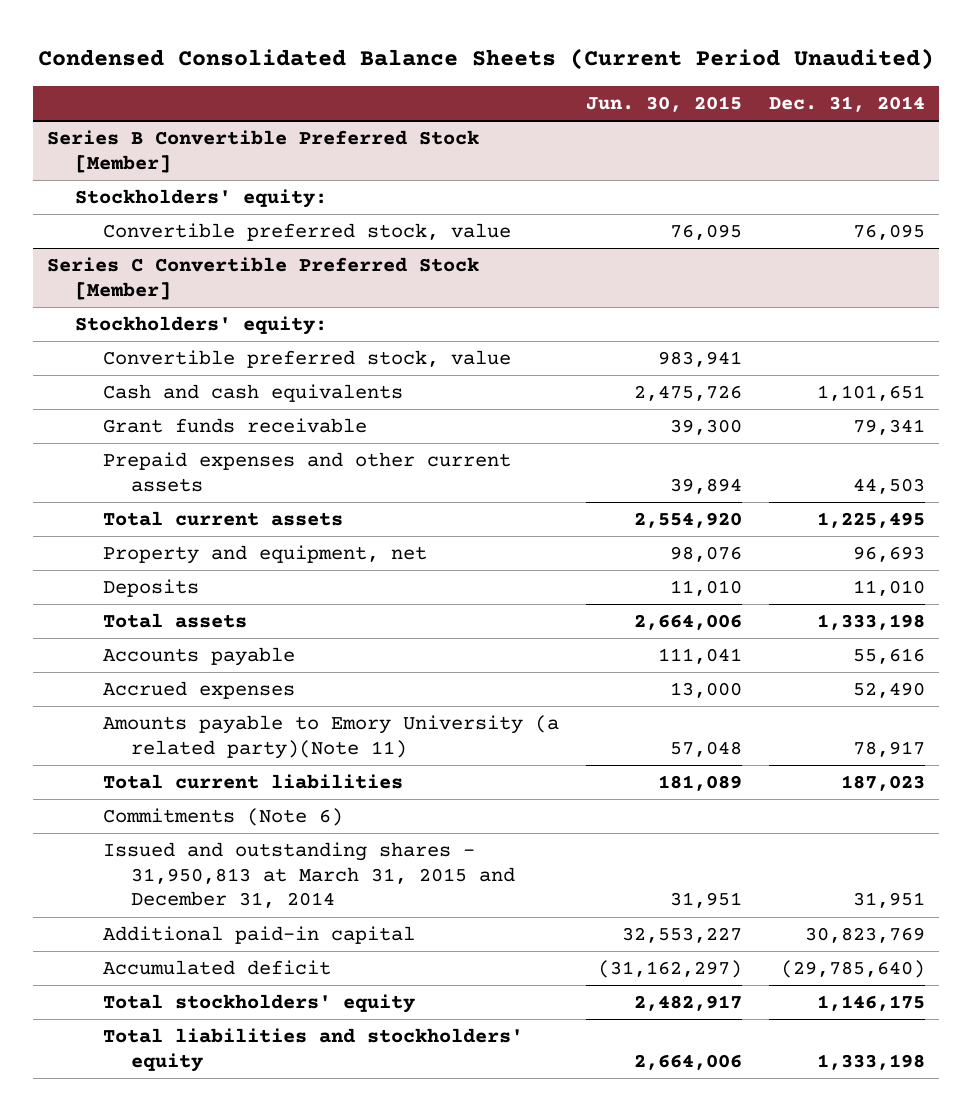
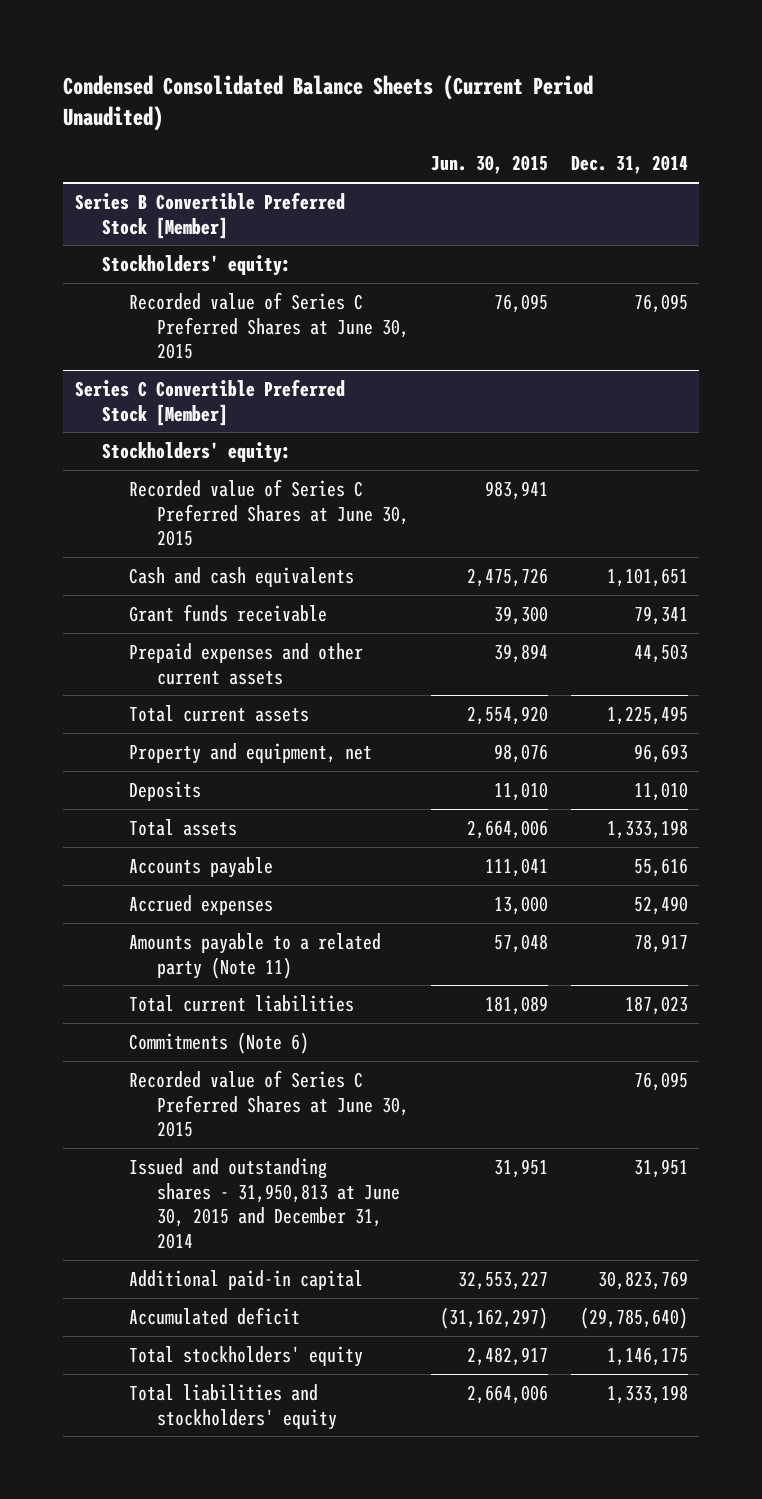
@ Series B Convertible Preferred Stock [Member]
- Convertible preferred stock, value | 76,095 | 76,095
+ Recorded value of Series C Preferred Shares at June 30, 2015 | 76,095 | 76,095
@ Series C Convertible Preferred Stock [Member]
- Convertible preferred stock, value | 983,941 |
+ Recorded value of Series C Preferred Shares at June 30, 2015 | 983,941 |
- Amounts payable to Emory University (a related party)(Note 11) | 57,048 | 78,917
+ Amounts payable to a related party (Note 11) | 57,048 | 78,917
- Issued and outstanding shares - 31,950,813 at March 31, 2015 and December 31, 2014 | 31,951 | 31,951
+ Recorded value of Series C Preferred Shares at June 30, 2015 | | 76,095
+ Issued and outstanding shares - 31,950,813 at June 30, 2015 and December 31, 2014 | 31,951 | 31,951

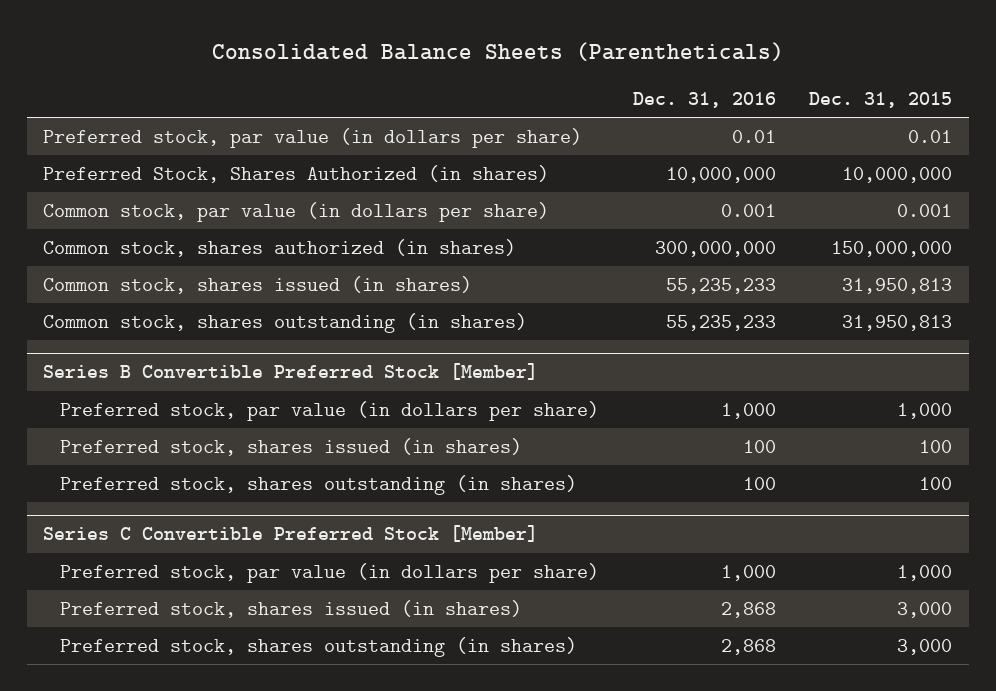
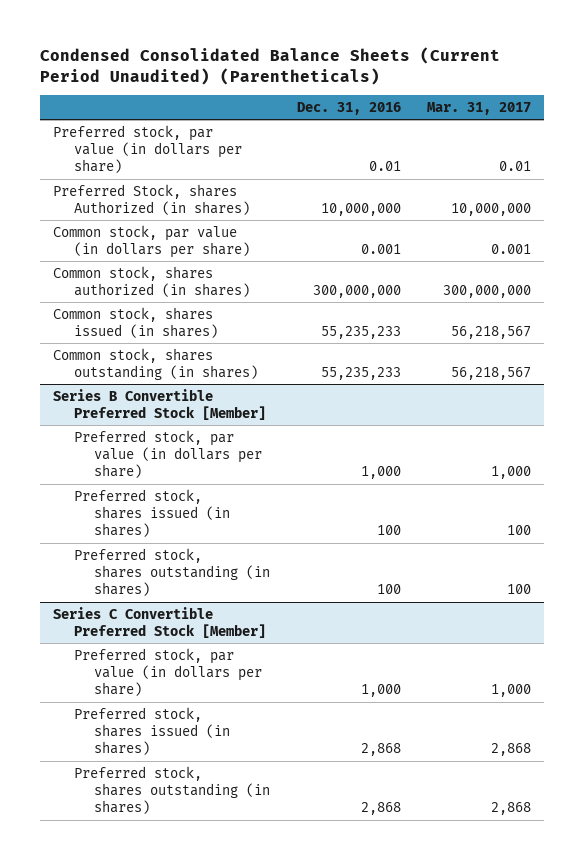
- Consolidated Balance Sheets (Parentheticals)
+ Condensed Consolidated Balance Sheets (Current Period Unaudited) (Parentheticals)
- | Dec. 31, 2016 | Dec. 31, 2015
+ | Dec. 31, 2016 | Mar. 31, 2017
- Preferred Stock, Shares Authorized (in shares) | 10,000,000 | 10,000,000
+ Preferred Stock, shares Authorized (in shares) | 10,000,000 | 10,000,000

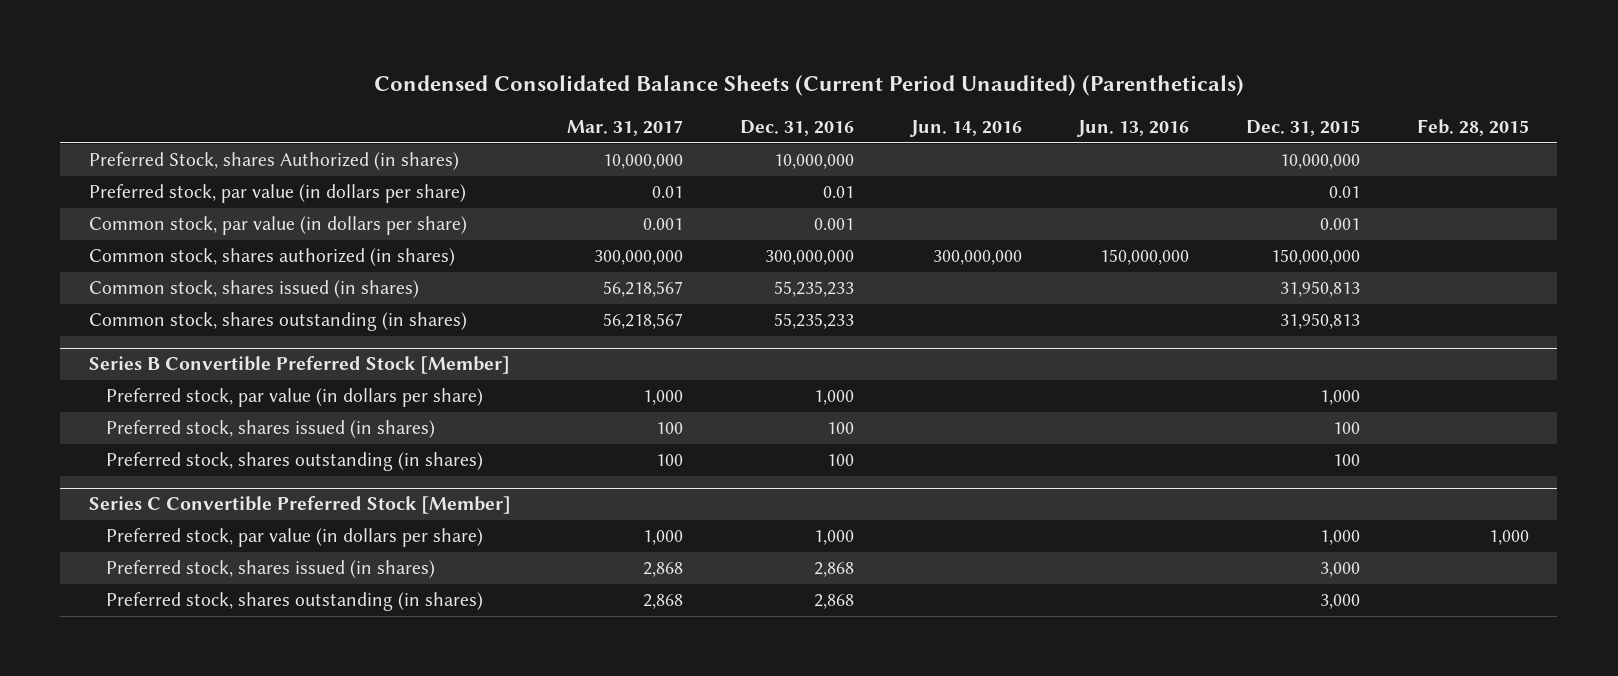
- | Dec. 31, 2016 | Mar. 31, 2017
+ | Mar. 31, 2017 | Dec. 31, 2016 | Jun. 14, 2016 | Jun. 13, 2016 | Dec. 31, 2015 | Feb. 28, 2015
moved down: Preferred stock, par value (in dollars per share) | 0.01 | 0.01 | | | 0.01 |

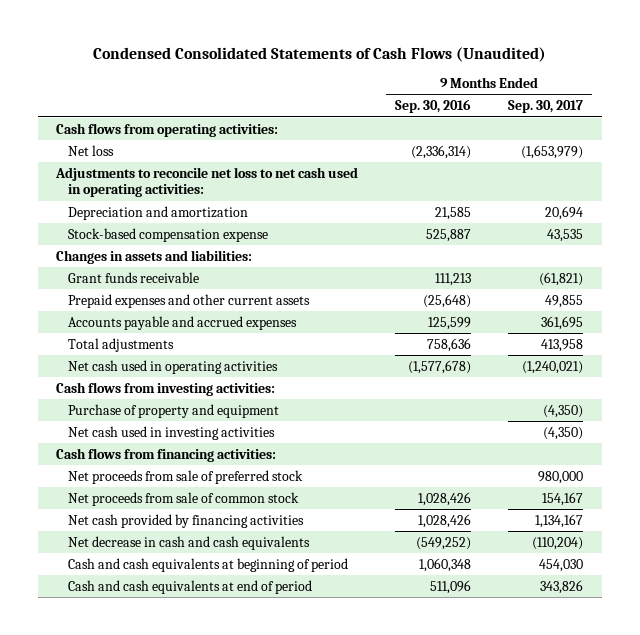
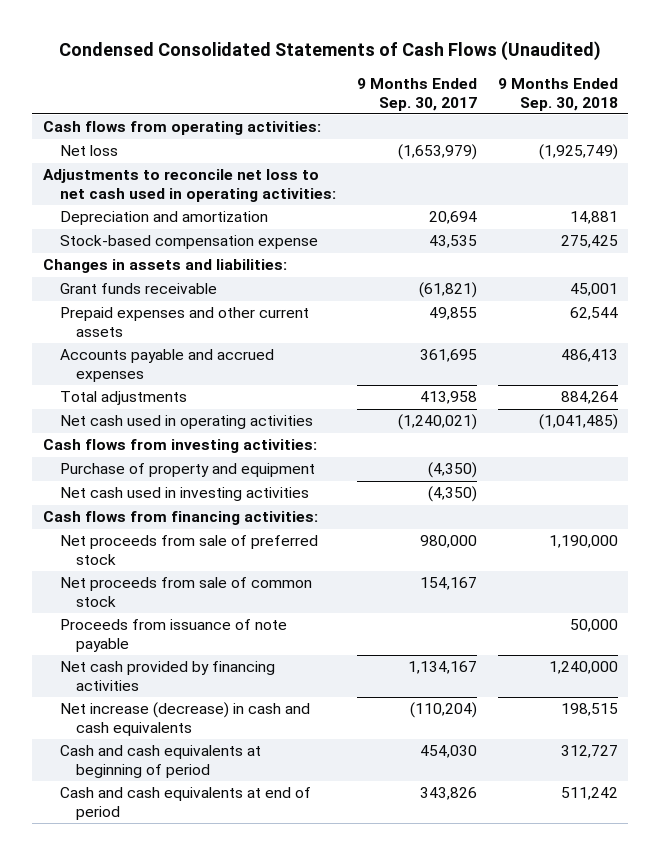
- | 9 Months Ended Sep. 30, 2016 | 9 Months Ended Sep. 30, 2017
+ | 9 Months Ended Sep. 30, 2017 | 9 Months Ended Sep. 30, 2018
+ Proceeds from issuance of note payable | | 50,000
- Net decrease in cash and cash equivalents | (549,252) | (110,204)
+ Net increase (decrease) in cash and cash equivalents | (110,204) | 198,515

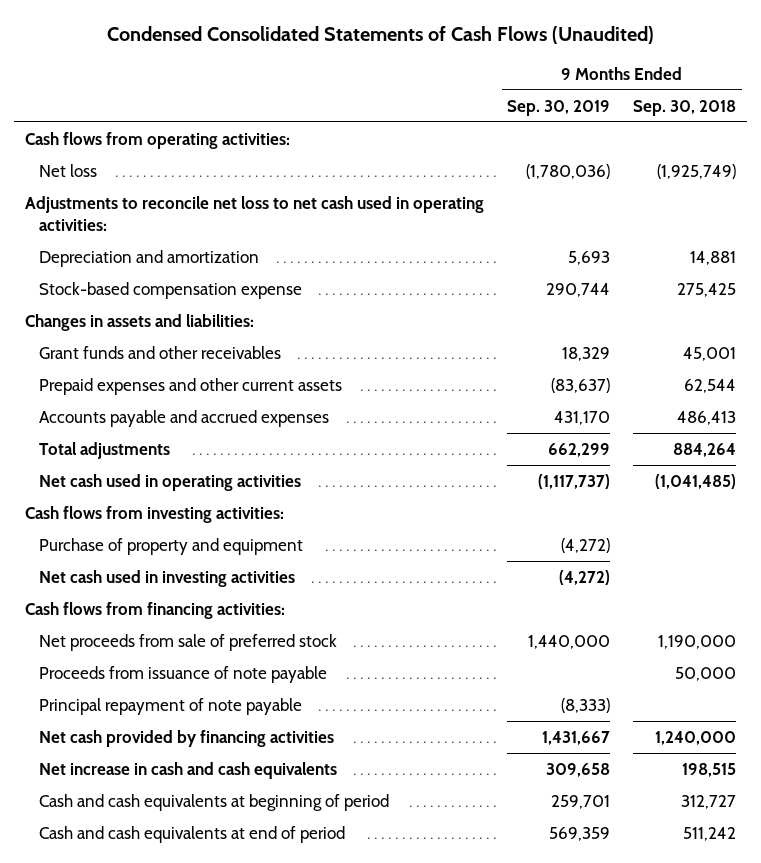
- | 9 Months Ended Sep. 30, 2017 | 9 Months Ended Sep. 30, 2018
+ | 9 Months Ended Sep. 30, 2019 | 9 Months Ended Sep. 30, 2018
- Grant funds receivable | (61,821) | 45,001
+ Grant funds and other receivables | 18,329 | 45,001
- Net proceeds from sale of common stock | 154,167 |
+ Principal repayment of note payable | (8,333) |
- Net increase (decrease) in cash and cash equivalents | (110,204) | 198,515
+ Net increase in cash and cash equivalents | 309,658 | 198,515

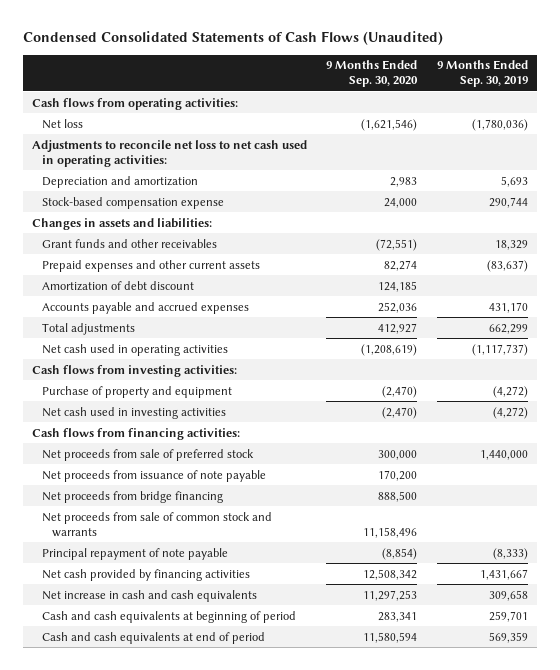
- | 9 Months Ended Sep. 30, 2019 | 9 Months Ended Sep. 30, 2018
+ | 9 Months Ended Sep. 30, 2020 | 9 Months Ended Sep. 30, 2019
+ Amortization of debt discount | 124,185 |
- Proceeds from issuance of note payable | | 50,000
+ Net proceeds from issuance of note payable | 170,200 |
+ Net proceeds from bridge financing | 888,500 |
+ Net proceeds from sale of common stock and warrants | 11,158,496 |

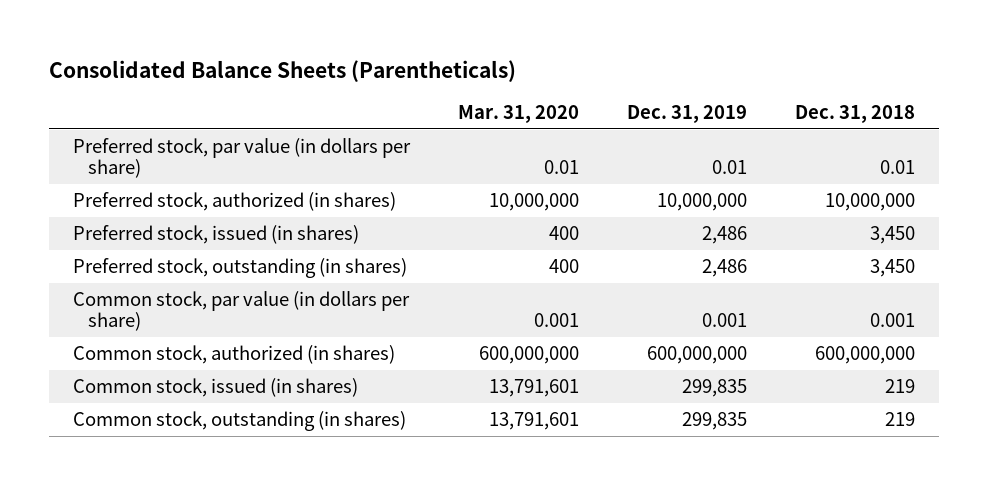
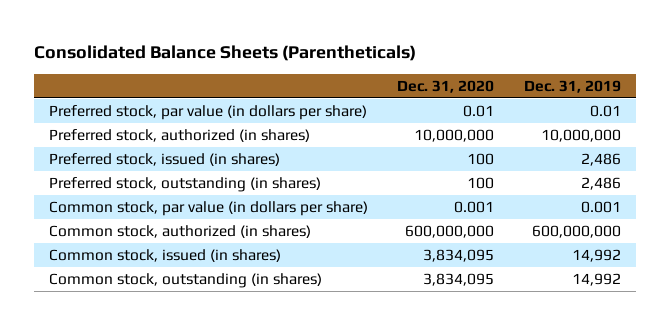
- | Mar. 31, 2020 | Dec. 31, 2019 | Dec. 31, 2018
+ | Dec. 31, 2020 | Dec. 31, 2019
- Common stock, issued (in shares) | 13,791,601 | 299,835 | 219
- Common stock, outstanding (in shares) | 13,791,601 | 299,835 | 219
+ Common stock, issued (in shares) | 3,834,095 | 14,992
+ Common stock, outstanding (in shares) | 3,834,095 | 14,992

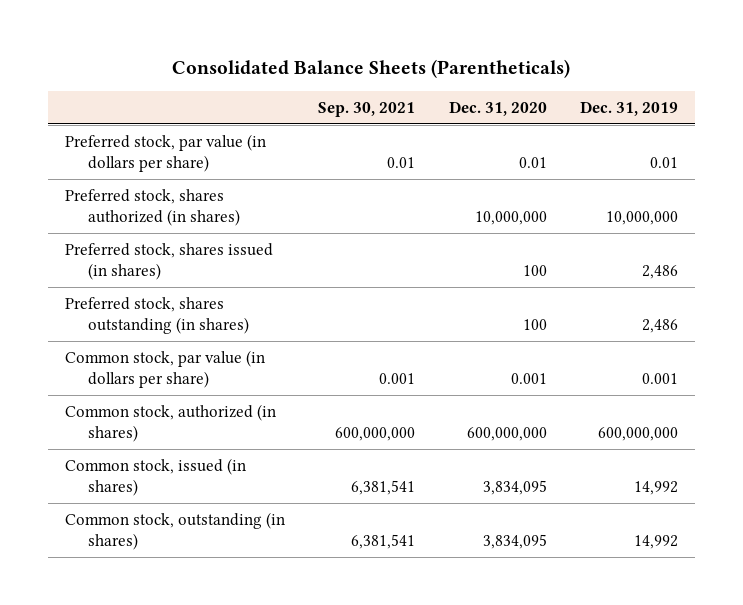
- | Dec. 31, 2020 | Dec. 31, 2019
+ | Sep. 30, 2021 | Dec. 31, 2020 | Dec. 31, 2019
- Preferred stock, authorized (in shares) | 10,000,000 | 10,000,000
- Preferred stock, issued (in shares) | 100 | 2,486
- Preferred stock, outstanding (in shares) | 100 | 2,486
+ Preferred stock, shares authorized (in shares) | | 10,000,000 | 10,000,000
+ Preferred stock, shares issued (in shares) | | 100 | 2,486
+ Preferred stock, shares outstanding (in shares) | | 100 | 2,486

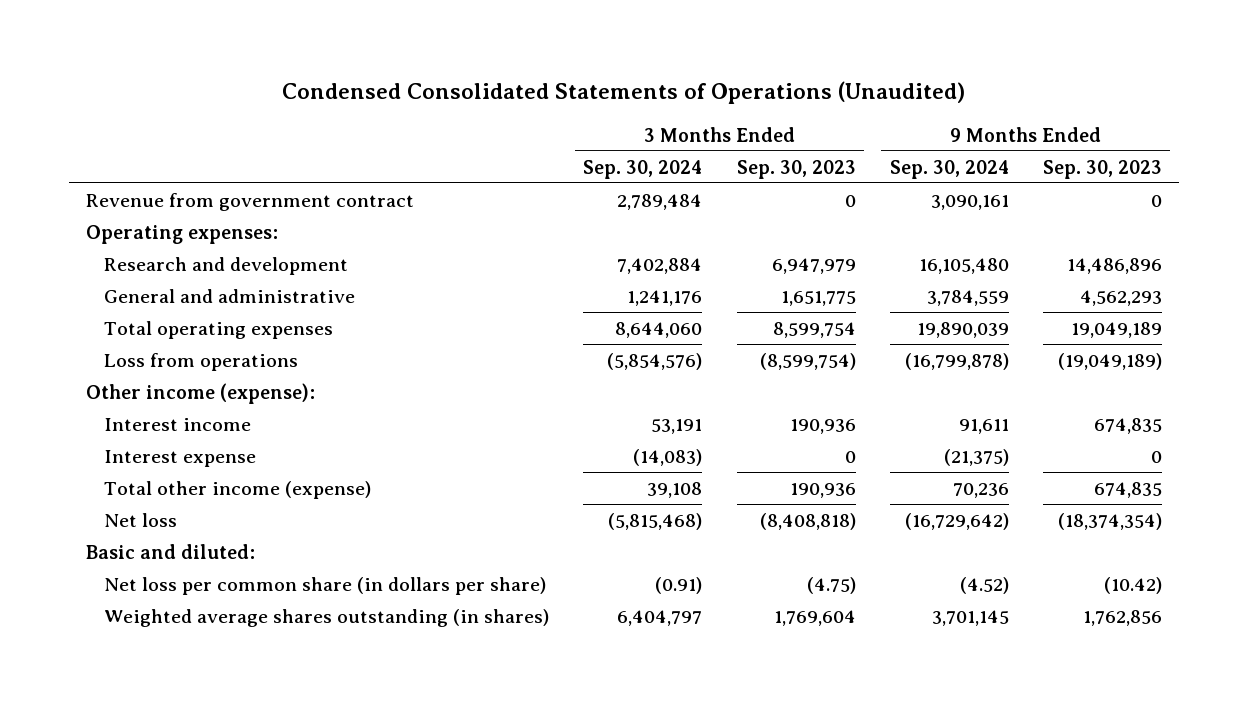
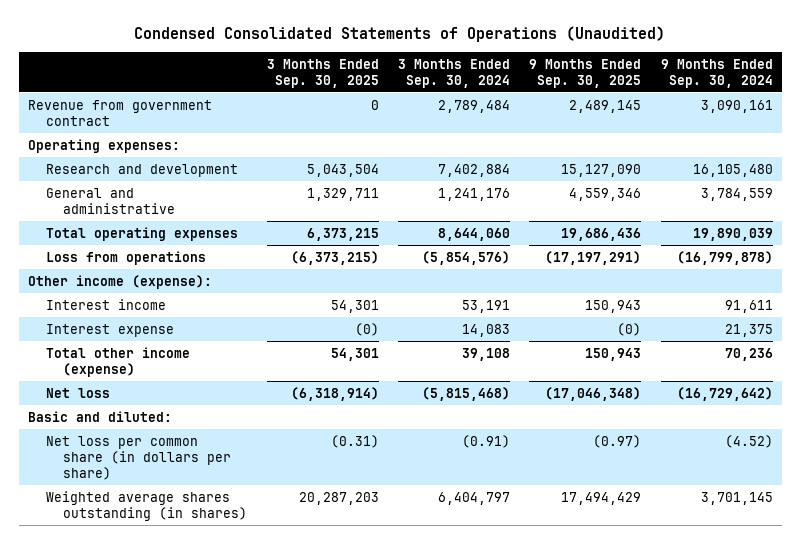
- | 3 Months Ended Sep. 30, 2024 | 3 Months Ended Sep. 30, 2023 | 9 Months Ended Sep. 30, 2024 | 9 Months Ended Sep. 30, 2023
+ | 3 Months Ended Sep. 30, 2025 | 3 Months Ended Sep. 30, 2024 | 9 Months Ended Sep. 30, 2025 | 9 Months Ended Sep. 30, 2024
- Interest expense | (14,083) | 0 | (21,375) | 0
+ Interest expense | (0) | 14,083 | (0) | 21,375

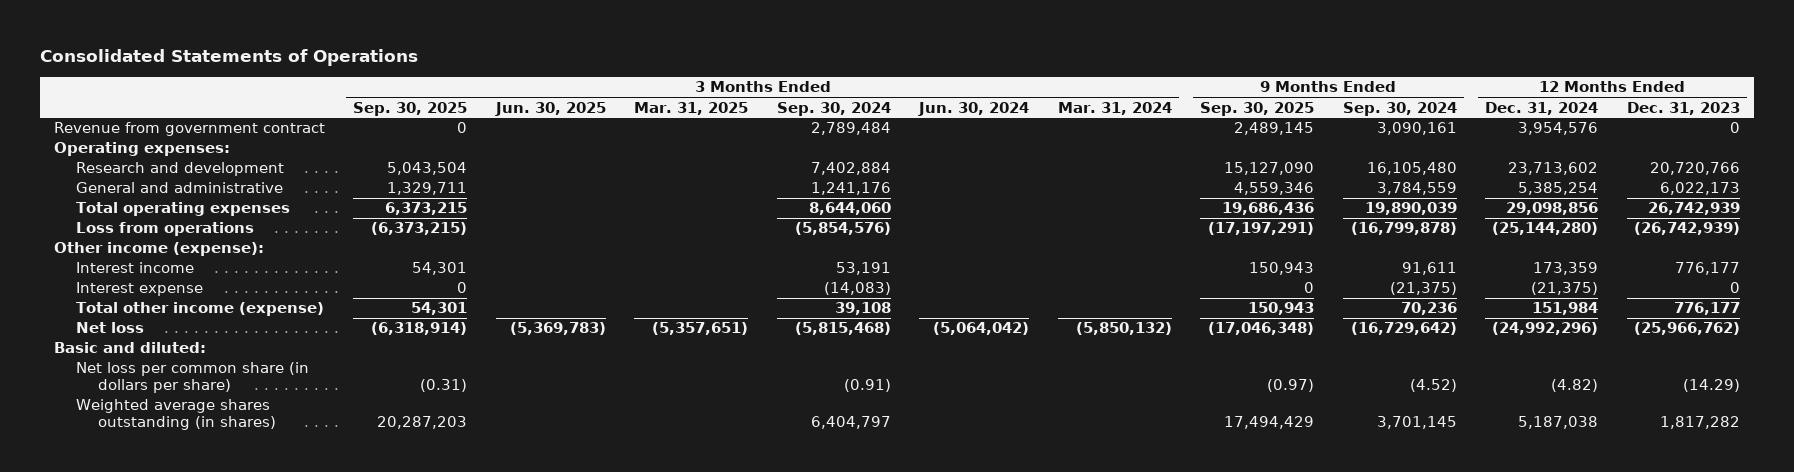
- Condensed Consolidated Statements of Operations (Unaudited)
+ Consolidated Statements of Operations
- | 3 Months Ended Sep. 30, 2025 | 3 Months Ended Sep. 30, 2024 | 9 Months Ended Sep. 30, 2025 | 9 Months Ended Sep. 30, 2024
+ | 3 Months Ended Sep. 30, 2025 | 3 Months Ended Jun. 30, 2025 | 3 Months Ended Mar. 31, 2025 | 3 Months Ended Sep. 30, 2024 | 3 Months Ended Jun. 30, 2024 | 3 Months Ended Mar. 31, 2024 | 9 Months Ended Sep. 30, 2025 | 9 Months Ended Sep. 30, 2024 | 12 Months Ended Dec. 31, 2024 | 12 Months Ended Dec. 31, 2023
- Interest expense | (0) | 14,083 | (0) | 21,375
+ Interest expense | 0 | | | (14,083) | | | 0 | (21,375) | (21,375) | 0

